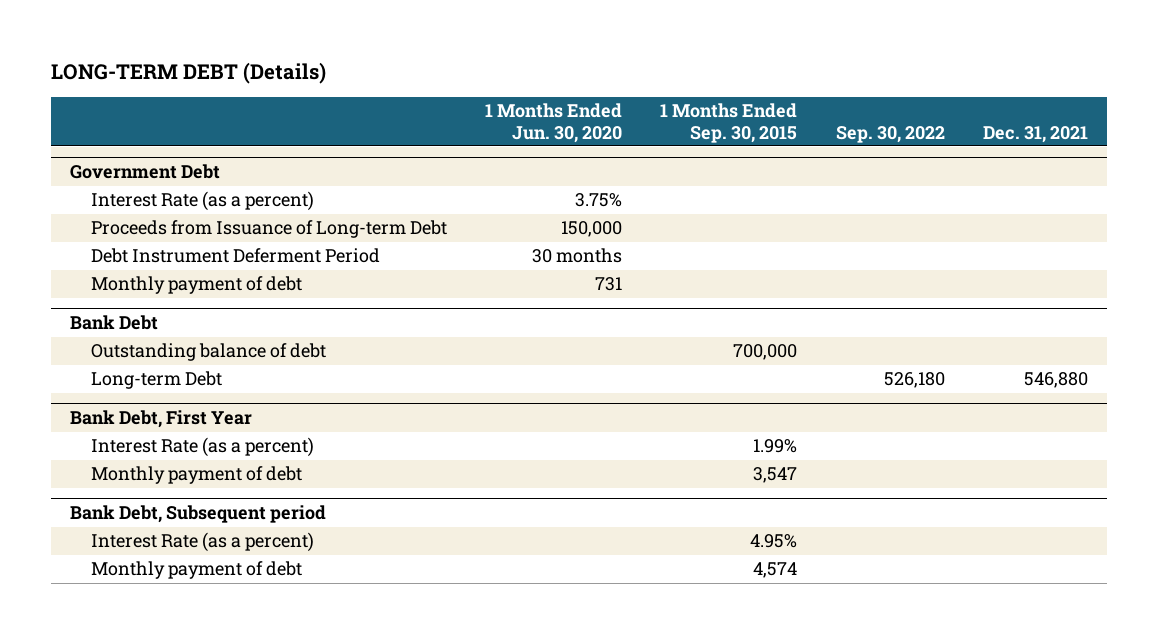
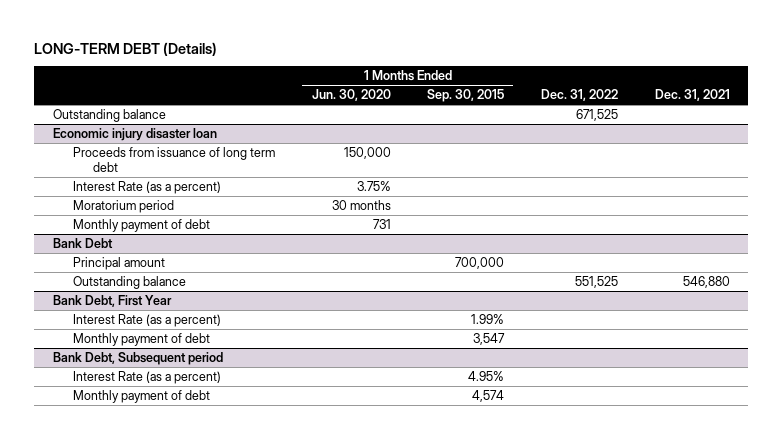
- | 1 Months Ended Jun. 30, 2020 | 1 Months Ended Sep. 30, 2015 | Sep. 30, 2022 | Dec. 31, 2021
+ | 1 Months Ended Jun. 30, 2020 | 1 Months Ended Sep. 30, 2015 | Dec. 31, 2022 | Dec. 31, 2021
- Government Debt
+ Outstanding balance | | | 671,525 |
+ Economic injury disaster loan
+ Proceeds from issuance of long term debt | 150,000 | | |
- Proceeds from Issuance of Long-term Debt | 150,000 | | |
- Debt Instrument Deferment Period | 30 months | | |
+ Moratorium period | 30 months | | |
@ Bank Debt
- Outstanding balance of debt | | 700,000 | |
- Long-term Debt | | | 526,180 | 546,880
+ Principal amount | | 700,000 | |
+ Outstanding balance | | | 551,525 | 546,880

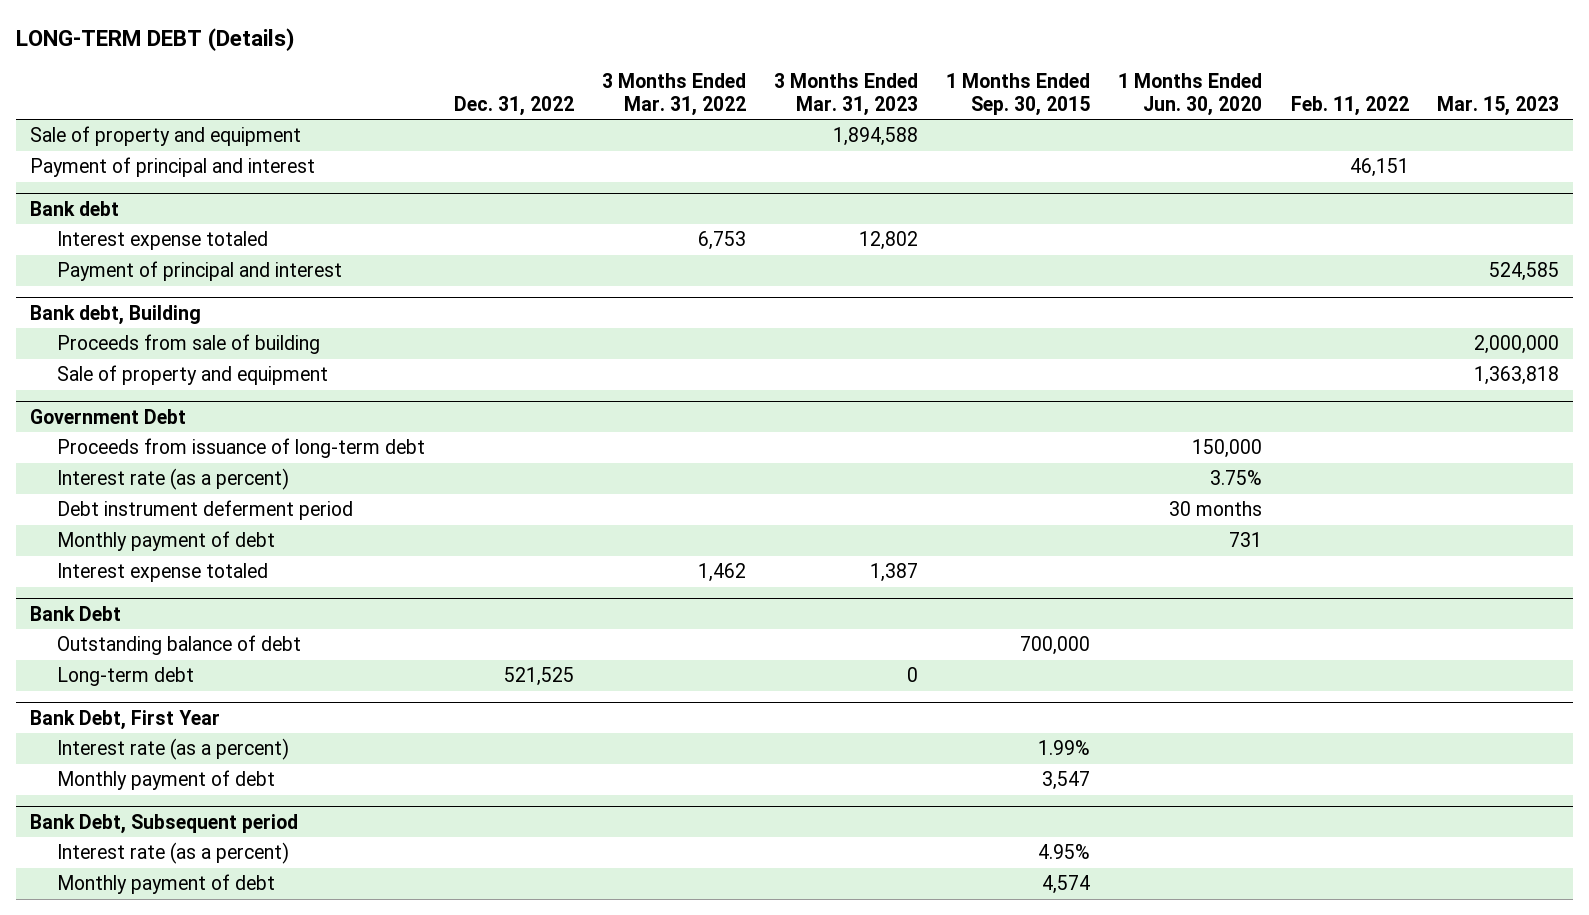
- | 1 Months Ended Jun. 30, 2020 | 1 Months Ended Sep. 30, 2015 | Dec. 31, 2022 | Dec. 31, 2021
+ | Dec. 31, 2022 | 3 Months Ended Mar. 31, 2022 | 3 Months Ended Mar. 31, 2023 | 1 Months Ended Sep. 30, 2015 | 1 Months Ended Jun. 30, 2020 | Feb. 11, 2022 | Mar. 15, 2023
- Outstanding balance | | | 671,525 |
- Economic injury disaster loan
- Proceeds from issuance of long term debt | 150,000 | | |
- Interest Rate (as a percent) | 3.75% | | |
- Moratorium period | 30 months | | |
+ Sale of property and equipment | | | 1,894,588 | | | |
+ Payment of principal and interest | | | | | | 46,151 |
+ Bank debt
+ Interest expense totaled | | 6,753 | 12,802 | | | |
+ Payment of principal and interest | | | | | | | 524,585
+ Bank debt, Building
+ Proceeds from sale of building | | | | | | | 2,000,000
+ Sale of property and equipment | | | | | | | 1,363,818
+ Government Debt
+ Proceeds from issuance of long-term debt | | | | | 150,000 | |
+ Interest rate (as a percent) | | | | | 3.75% | |
+ Debt instrument deferment period | | | | | 30 months | |
+ Interest expense totaled | | 1,462 | 1,387 | | | |
@ Bank Debt
- Principal amount | | 700,000 | |
- Outstanding balance | | | 551,525 | 546,880
+ Outstanding balance of debt | | | | 700,000 | | |
+ Long-term debt | 521,525 | | 0 | | | |
@ Bank Debt, First Year
- Interest Rate (as a percent) | | 1.99% | |
+ Interest rate (as a percent) | | | | 1.99% | | |
@ Bank Debt, Subsequent period
- Interest Rate (as a percent) | | 4.95% | |
+ Interest rate (as a percent) | | | | 4.95% | | |

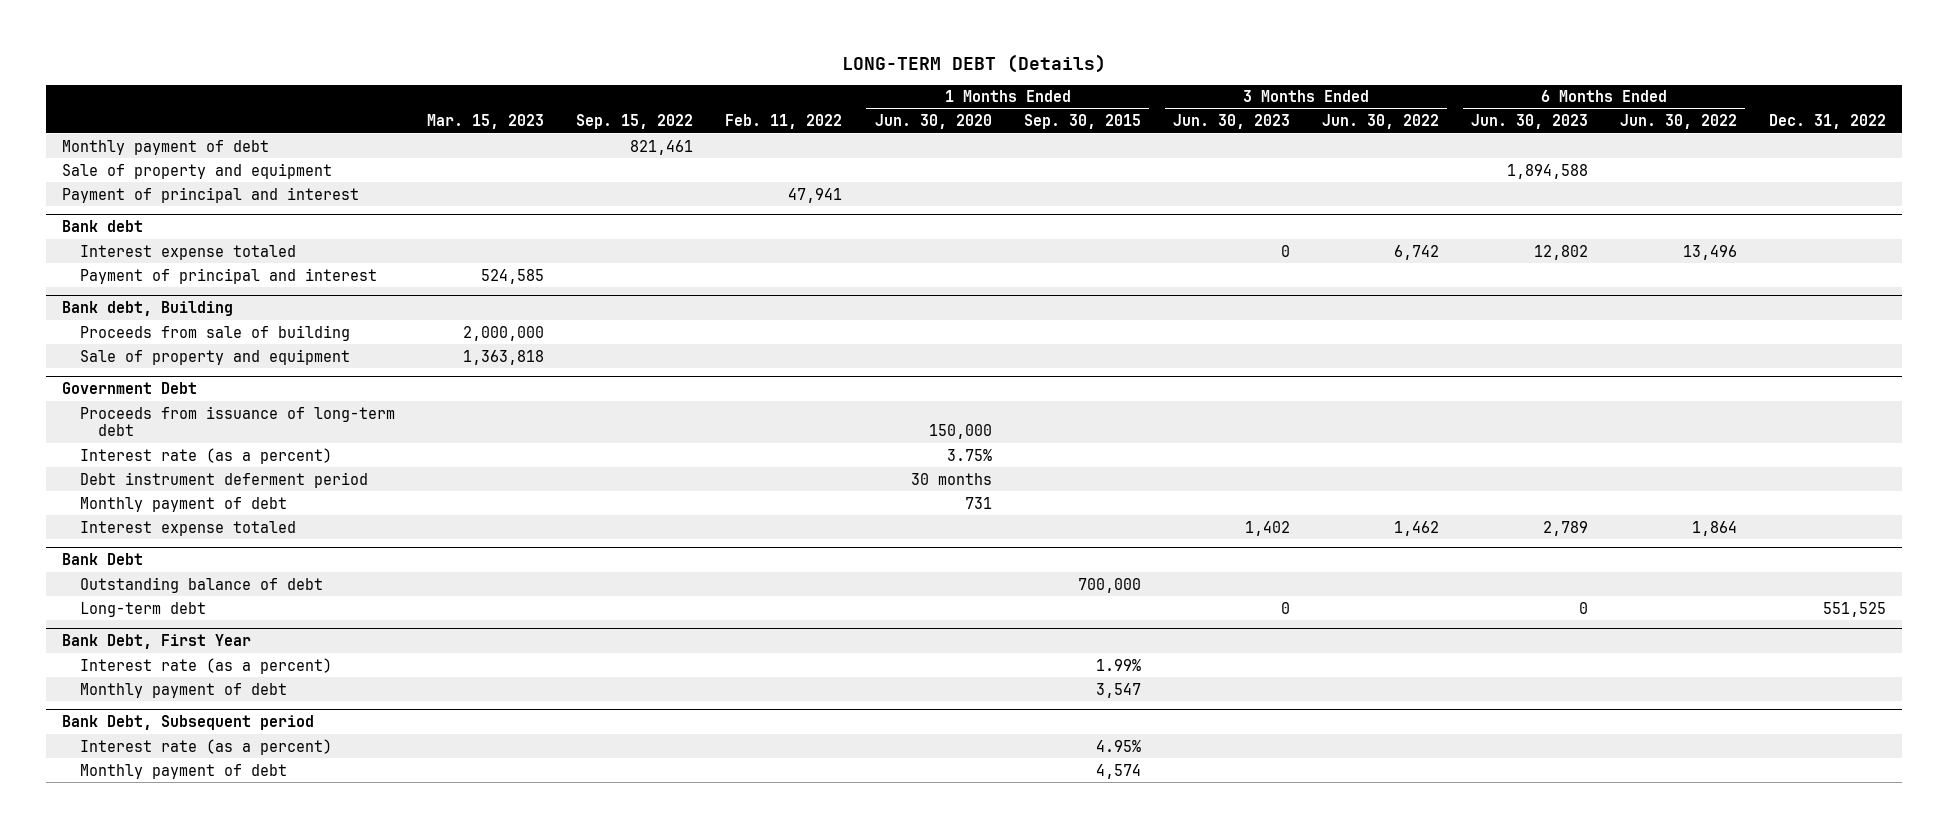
- | Dec. 31, 2022 | 3 Months Ended Mar. 31, 2022 | 3 Months Ended Mar. 31, 2023 | 1 Months Ended Sep. 30, 2015 | 1 Months Ended Jun. 30, 2020 | Feb. 11, 2022 | Mar. 15, 2023
+ | Mar. 15, 2023 | Sep. 15, 2022 | Feb. 11, 2022 | 1 Months Ended Jun. 30, 2020 | 1 Months Ended Sep. 30, 2015 | 3 Months Ended Jun. 30, 2023 | 3 Months Ended Jun. 30, 2022 | 6 Months Ended Jun. 30, 2023 | 6 Months Ended Jun. 30, 2022 | Dec. 31, 2022
+ Monthly payment of debt | | 821,461 | | | | | | | |
- Payment of principal and interest | | | | | | 46,151 |
+ Payment of principal and interest | | | 47,941 | | | | | | |
@ Bank Debt
- Long-term debt | 521,525 | | 0 | | | |
+ Long-term debt | | | | | | 0 | | 0 | | 551,525

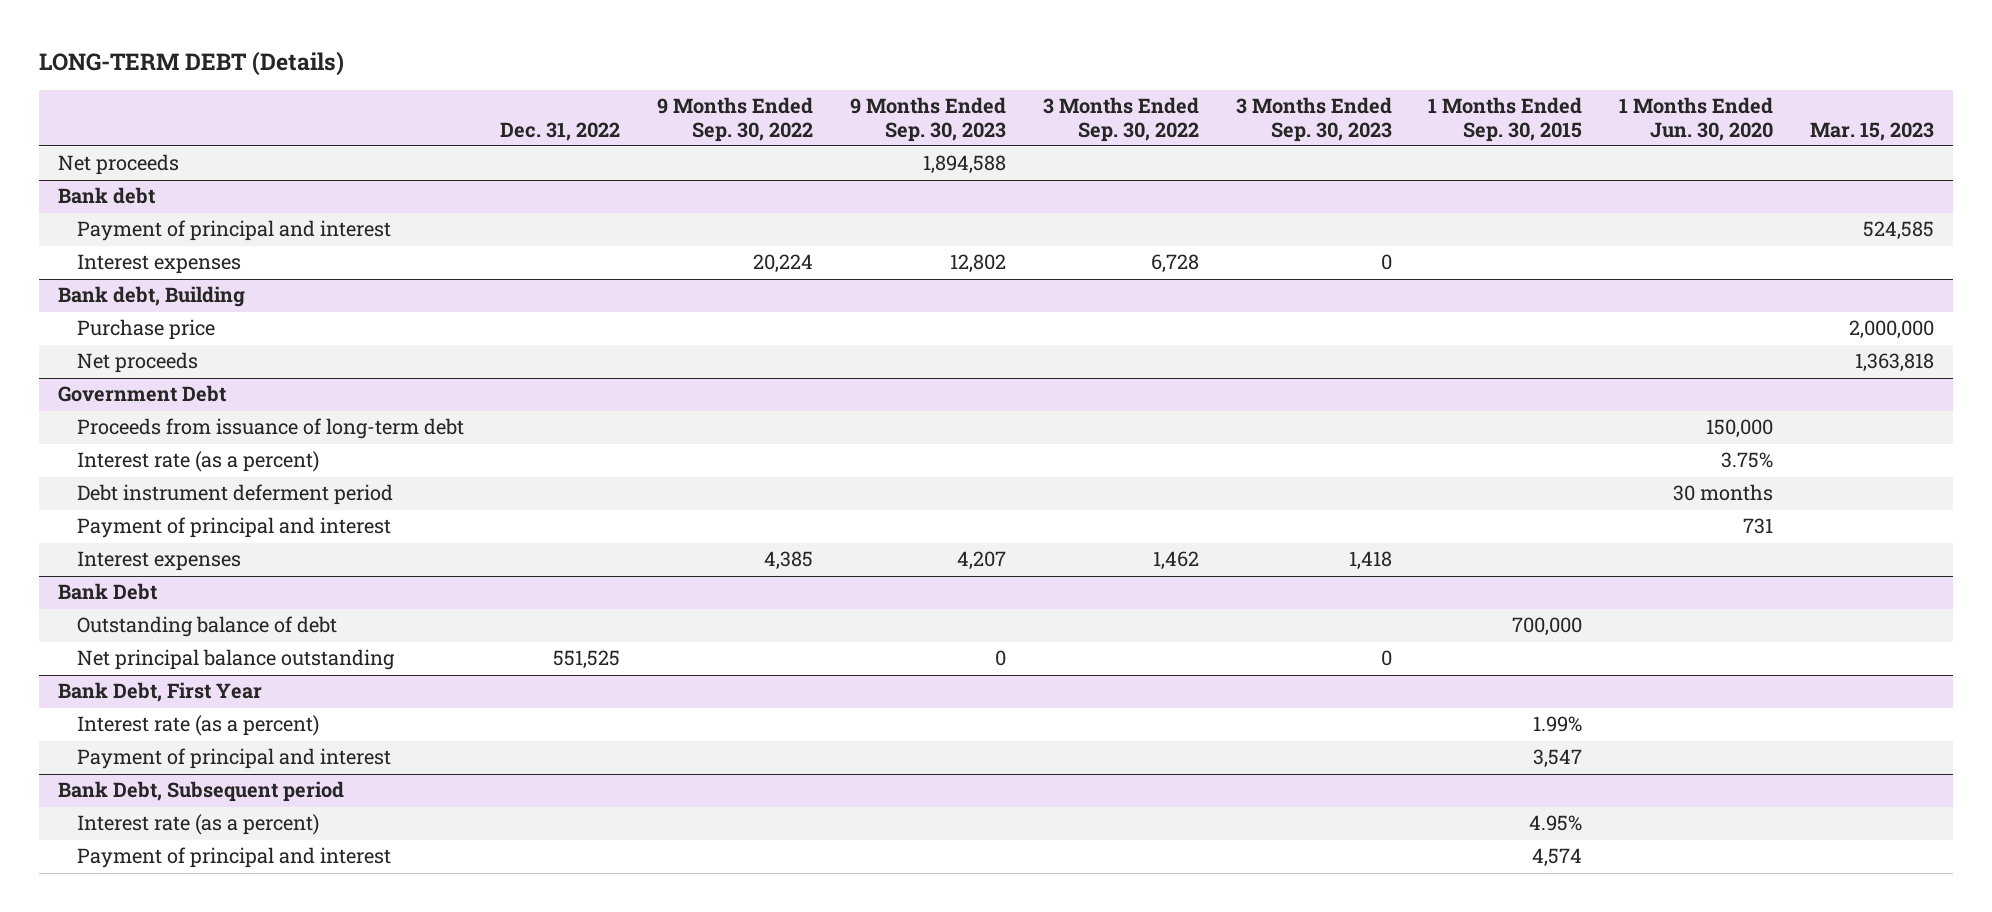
- | Mar. 15, 2023 | Sep. 15, 2022 | Feb. 11, 2022 | 1 Months Ended Jun. 30, 2020 | 1 Months Ended Sep. 30, 2015 | 3 Months Ended Jun. 30, 2023 | 3 Months Ended Jun. 30, 2022 | 6 Months Ended Jun. 30, 2023 | 6 Months Ended Jun. 30, 2022 | Dec. 31, 2022
+ | Dec. 31, 2022 | 9 Months Ended Sep. 30, 2022 | 9 Months Ended Sep. 30, 2023 | 3 Months Ended Sep. 30, 2022 | 3 Months Ended Sep. 30, 2023 | 1 Months Ended Sep. 30, 2015 | 1 Months Ended Jun. 30, 2020 | Mar. 15, 2023
- Monthly payment of debt | | 821,461 | | | | | | | |
- Sale of property and equipment | | | | | | | | 1,894,588 | |
- Payment of principal and interest | | | 47,941 | | | | | | |
+ Net proceeds | | | 1,894,588 | | | | |
@ Bank debt
- Interest expense totaled | | | | | | 0 | 6,742 | 12,802 | 13,496 |
+ Interest expenses | | 20,224 | 12,802 | 6,728 | 0 | | |
@ Bank debt, Building
- Proceeds from sale of building | 2,000,000 | | | | | | | | |
- Sale of property and equipment | 1,363,818 | | | | | | | | |
+ Purchase price | | | | | | | | 2,000,000
+ Net proceeds | | | | | | | | 1,363,818
@ Government Debt
- Monthly payment of debt | | | | 731 | | | | | |
- Interest expense totaled | | | | | | 1,402 | 1,462 | 2,789 | 1,864 |
+ Payment of principal and interest | | | | | | | 731 |
+ Interest expenses | | 4,385 | 4,207 | 1,462 | 1,418 | | |
@ Bank Debt
- Long-term debt | | | | | | 0 | | 0 | | 551,525
+ Net principal balance outstanding | 551,525 | | 0 | | 0 | | |
@ Bank Debt, First Year
- Monthly payment of debt | | | | | 3,547 | | | | |
+ Payment of principal and interest | | | | | | 3,547 | |
@ Bank Debt, Subsequent period
- Monthly payment of debt | | | | | 4,574 | | | | |
+ Payment of principal and interest | | | | | | 4,574 | |

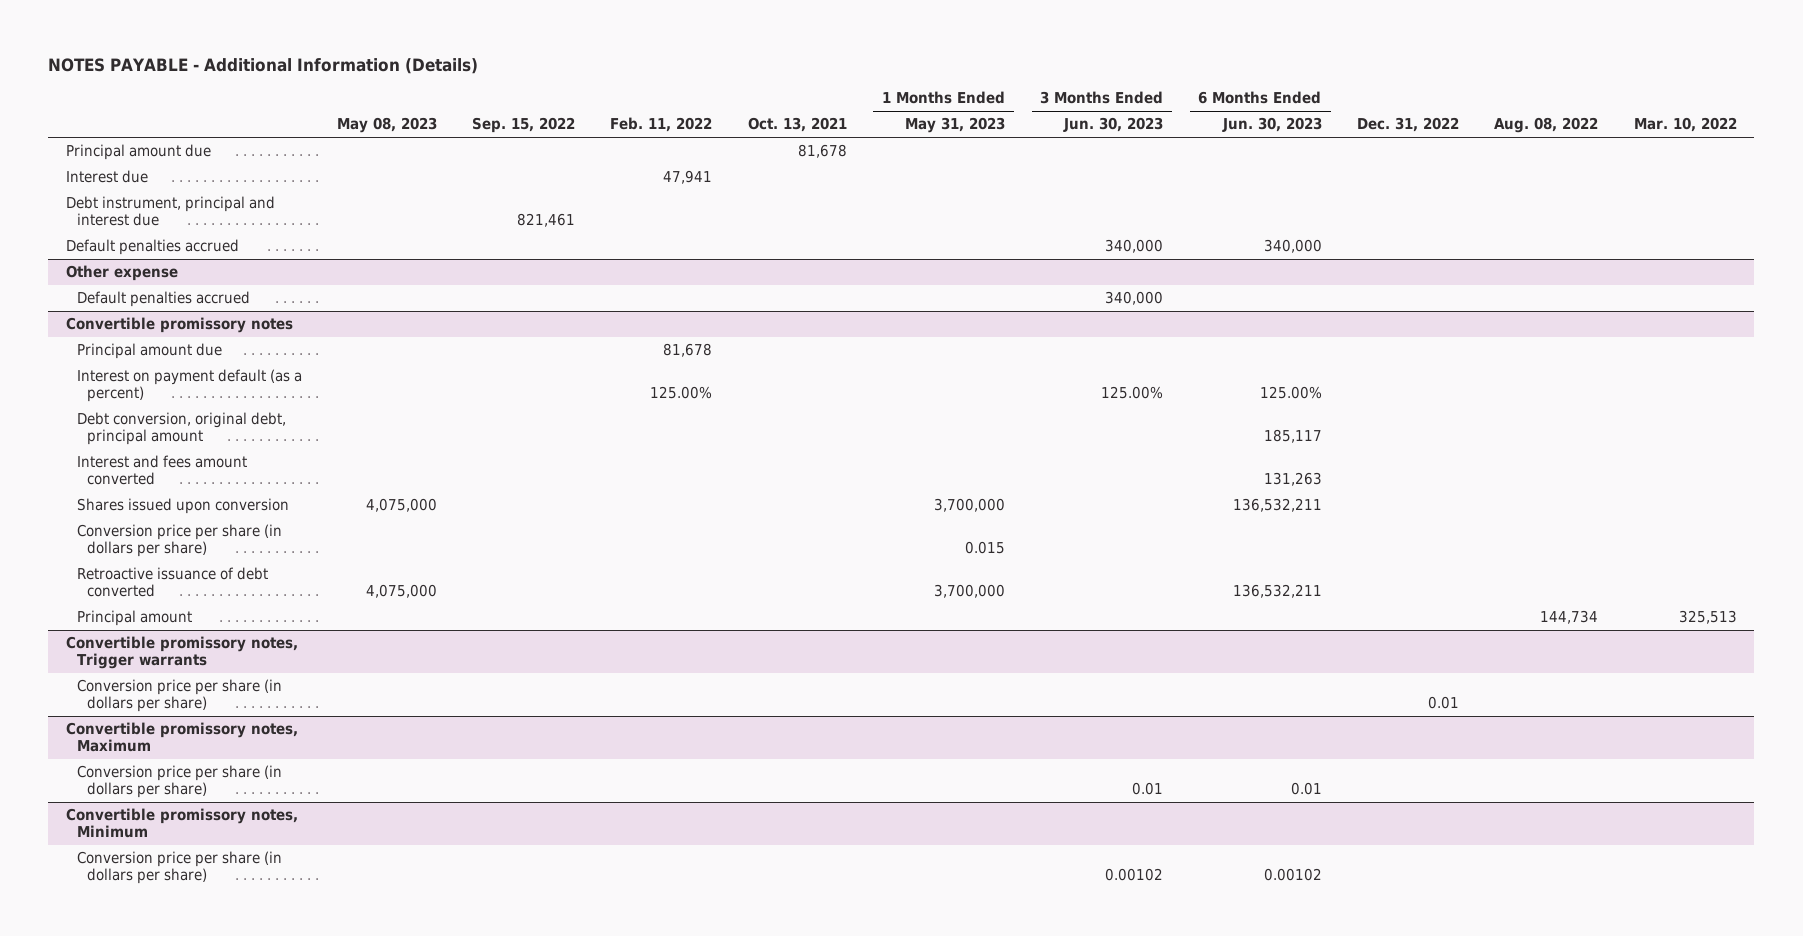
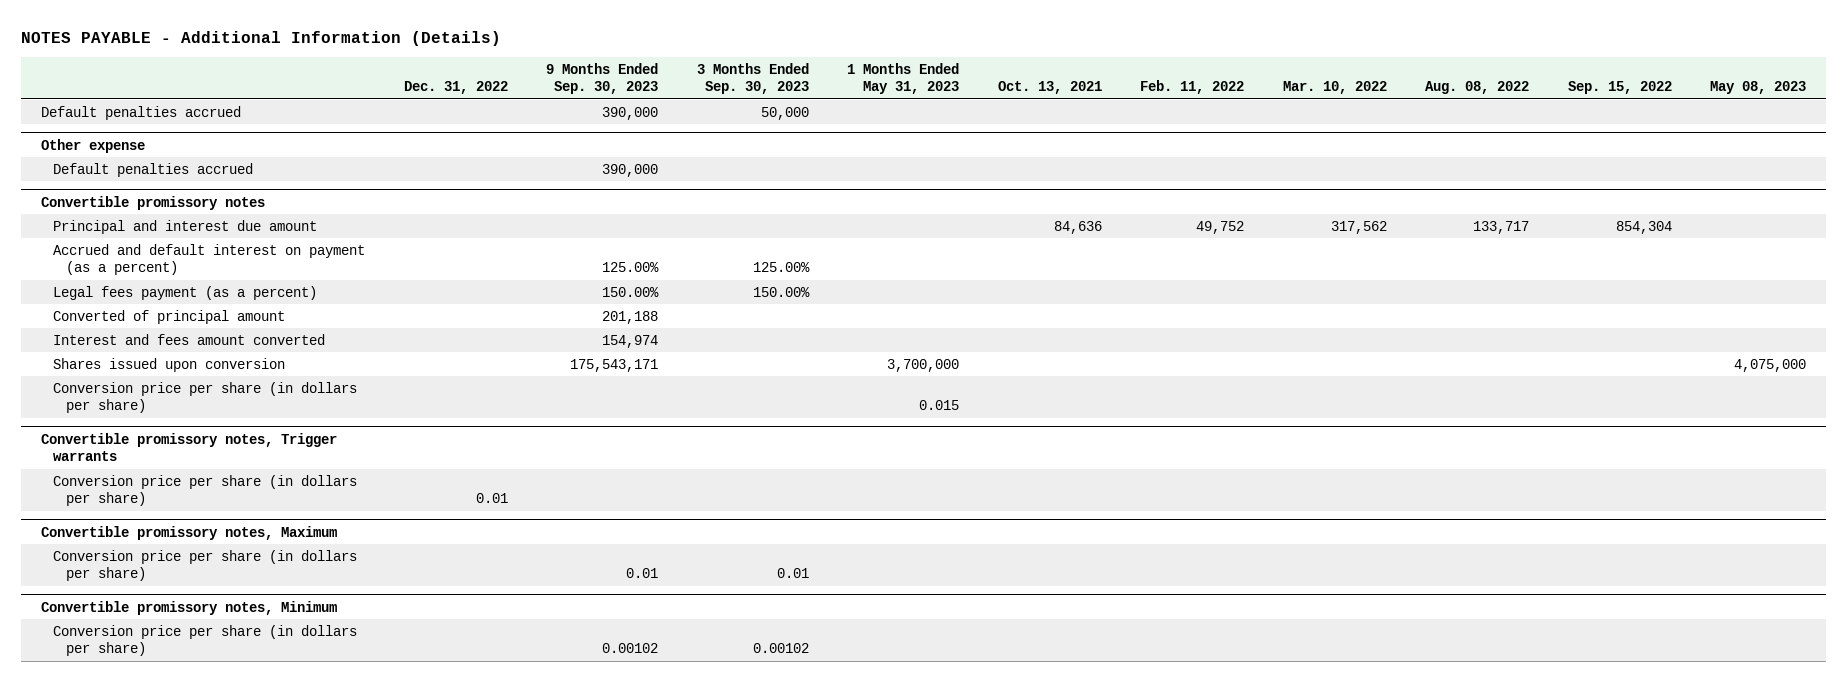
- | May 08, 2023 | Sep. 15, 2022 | Feb. 11, 2022 | Oct. 13, 2021 | 1 Months Ended May 31, 2023 | 3 Months Ended Jun. 30, 2023 | 6 Months Ended Jun. 30, 2023 | Dec. 31, 2022 | Aug. 08, 2022 | Mar. 10, 2022
+ | Dec. 31, 2022 | 9 Months Ended Sep. 30, 2023 | 3 Months Ended Sep. 30, 2023 | 1 Months Ended May 31, 2023 | Oct. 13, 2021 | Feb. 11, 2022 | Mar. 10, 2022 | Aug. 08, 2022 | Sep. 15, 2022 | May 08, 2023
- Principal amount due | | | | 81,678 | | | | | |
- Interest due | | | 47,941 | | | | | | |
- Debt instrument, principal and interest due | | 821,461 | | | | | | | |
@ Convertible promissory notes
- Principal amount due | | | 81,678 | | | | | | |
- Interest on payment default (as a percent) | | | 125.00% | | | 125.00% | 125.00% | | |
- Debt conversion, original debt, principal amount | | | | | | | 185,117 | | |
+ Principal and interest due amount | | | | | 84,636 | 49,752 | 317,562 | 133,717 | 854,304 |
+ Accrued and default interest on payment (as a percent) | | 125.00% | 125.00% | | | | | | |
+ Legal fees payment (as a percent) | | 150.00% | 150.00% | | | | | | |
+ Converted of principal amount | | 201,188 | | | | | | | |
- Retroactive issuance of debt converted | 4,075,000 | | | | 3,700,000 | | 136,532,211 | | |
- Principal amount | | | | | | | | | 144,734 | 325,513

